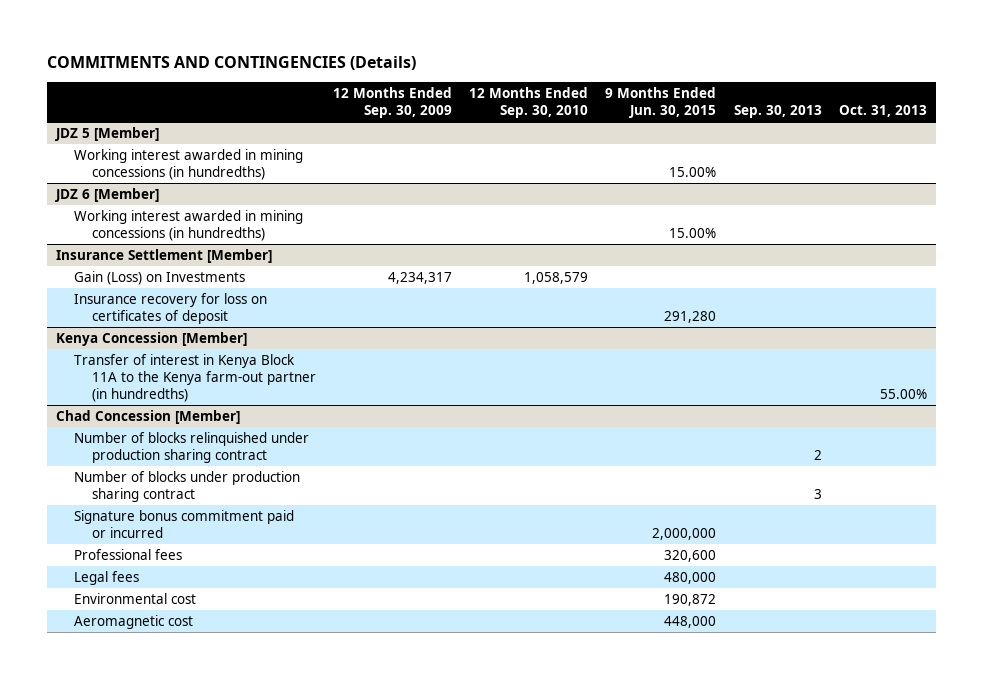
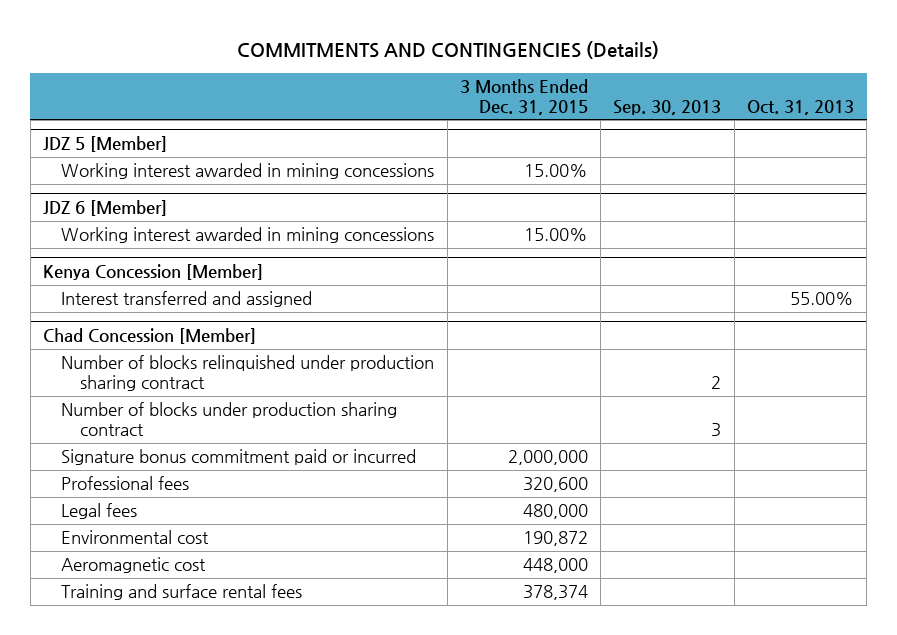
- | 12 Months Ended Sep. 30, 2009 | 12 Months Ended Sep. 30, 2010 | 9 Months Ended Jun. 30, 2015 | Sep. 30, 2013 | Oct. 31, 2013
+ | 3 Months Ended Dec. 31, 2015 | Sep. 30, 2013 | Oct. 31, 2013
@ JDZ 5 [Member]
- Working interest awarded in mining concessions (in hundredths) | | | 15.00% | |
+ Working interest awarded in mining concessions | 15.00% | |
@ JDZ 6 [Member]
- Working interest awarded in mining concessions (in hundredths) | | | 15.00% | |
- Insurance Settlement [Member]
- Gain (Loss) on Investments | 4,234,317 | 1,058,579 | | |
- Insurance recovery for loss on certificates of deposit | | | 291,280 | |
@ JDZ 6 [Member]
+ Working interest awarded in mining concessions | 15.00% | |
@ Kenya Concession [Member]
- Transfer of interest in Kenya Block 11A to the Kenya farm-out partner (in hundredths) | | | | | 55.00%
+ Interest transferred and assigned | | | 55.00%
@ Chad Concession [Member]
+ Training and surface rental fees | 378,374 | |

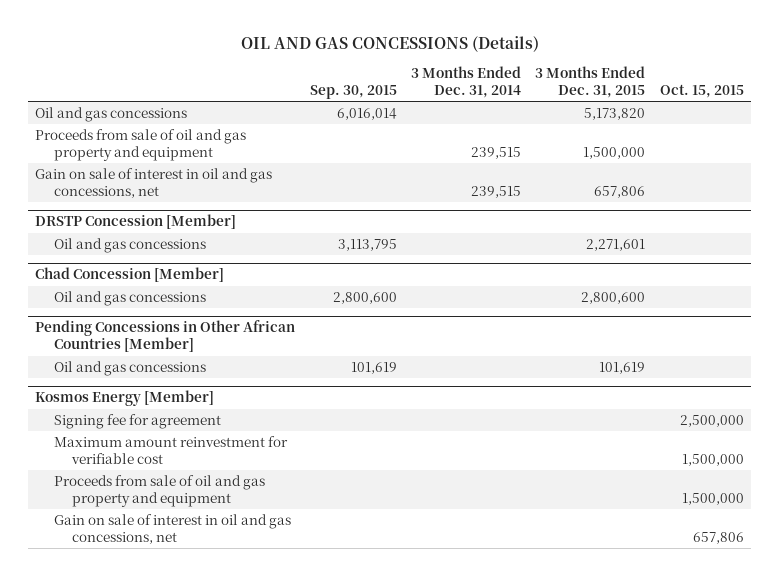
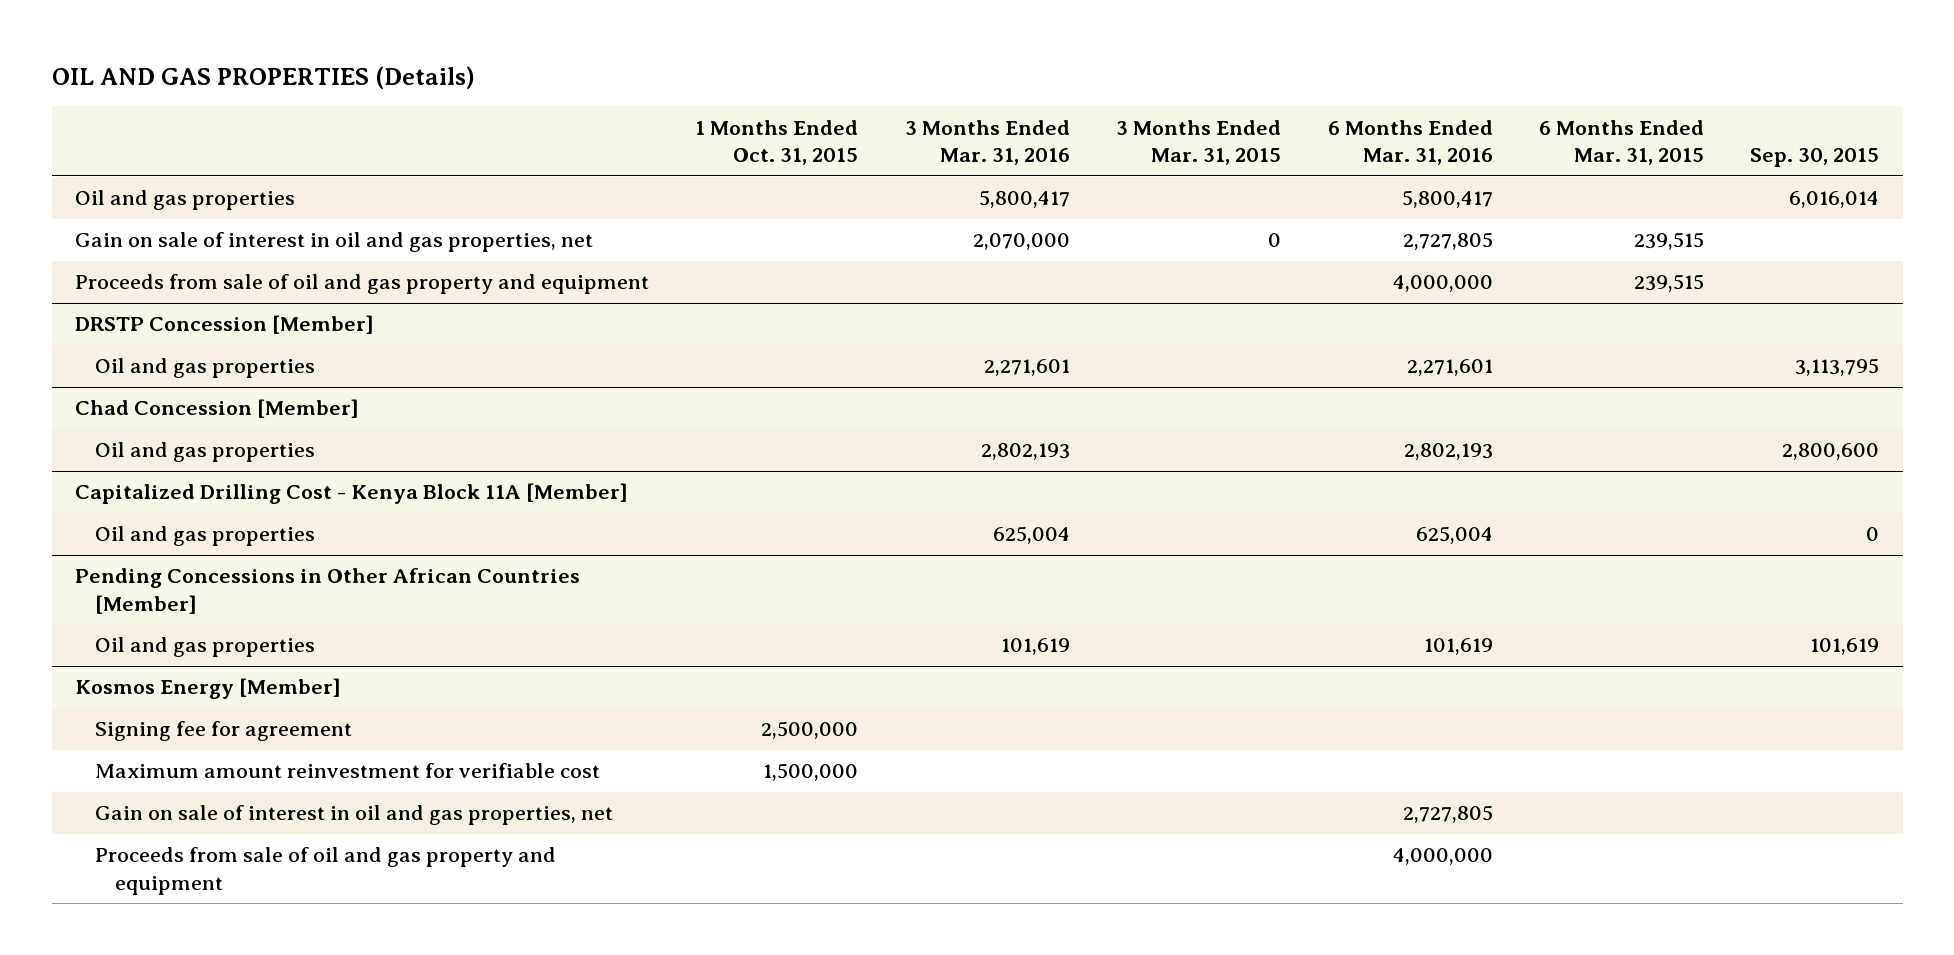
- OIL AND GAS CONCESSIONS (Details)
+ OIL AND GAS PROPERTIES (Details)
- | Sep. 30, 2015 | 3 Months Ended Dec. 31, 2014 | 3 Months Ended Dec. 31, 2015 | Oct. 15, 2015
+ | 1 Months Ended Oct. 31, 2015 | 3 Months Ended Mar. 31, 2016 | 3 Months Ended Mar. 31, 2015 | 6 Months Ended Mar. 31, 2016 | 6 Months Ended Mar. 31, 2015 | Sep. 30, 2015
- Oil and gas concessions | 6,016,014 | | 5,173,820 |
+ Oil and gas properties | | 5,800,417 | | 5,800,417 | | 6,016,014
+ Gain on sale of interest in oil and gas properties, net | | 2,070,000 | 0 | 2,727,805 | 239,515 |
- Gain on sale of interest in oil and gas concessions, net | | 239,515 | 657,806 |
@ DRSTP Concession [Member]
- Oil and gas concessions | 3,113,795 | | 2,271,601 |
+ Oil and gas properties | | 2,271,601 | | 2,271,601 | | 3,113,795
@ Chad Concession [Member]
- Oil and gas concessions | 2,800,600 | | 2,800,600 |
+ Oil and gas properties | | 2,802,193 | | 2,802,193 | | 2,800,600
+ Capitalized Drilling Cost - Kenya Block 11A [Member]
+ Oil and gas properties | | 625,004 | | 625,004 | | 0
@ Pending Concessions in Other African Countries [Member]
- Oil and gas concessions | 101,619 | | 101,619 |
+ Oil and gas properties | | 101,619 | | 101,619 | | 101,619
@ Kosmos Energy [Member]
+ Gain on sale of interest in oil and gas properties, net | | | | 2,727,805 | |
- Gain on sale of interest in oil and gas concessions, net | | | | 657,806

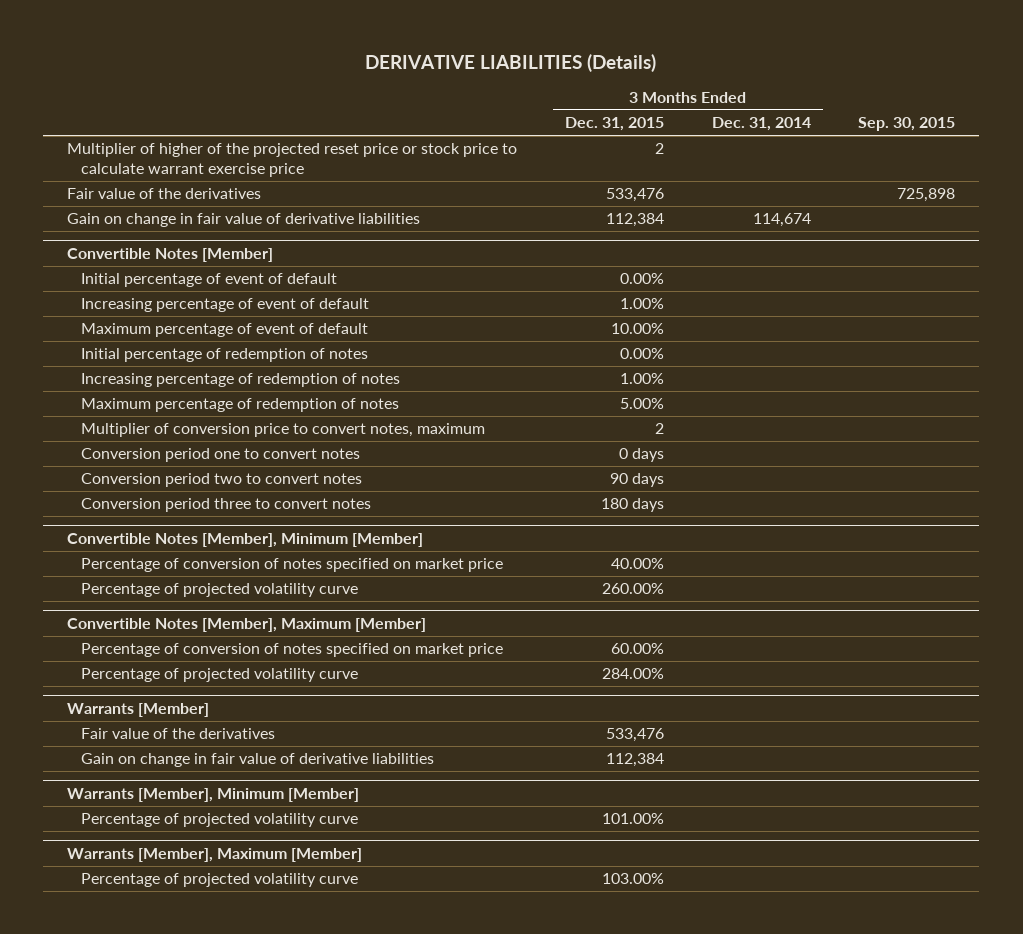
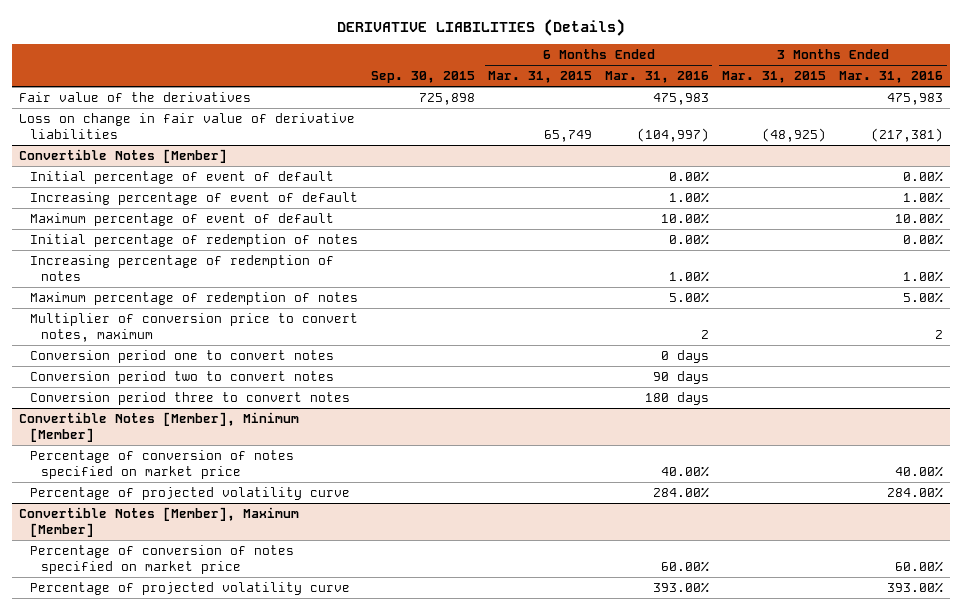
- | 3 Months Ended Dec. 31, 2015 | 3 Months Ended Dec. 31, 2014 | Sep. 30, 2015
+ | Sep. 30, 2015 | 6 Months Ended Mar. 31, 2015 | 6 Months Ended Mar. 31, 2016 | 3 Months Ended Mar. 31, 2015 | 3 Months Ended Mar. 31, 2016
- Multiplier of higher of the projected reset price or stock price to calculate warrant exercise price | 2 | |
- Gain on change in fair value of derivative liabilities | 112,384 | 114,674 |
+ Loss on change in fair value of derivative liabilities | | 65,749 | (104,997) | (48,925) | (217,381)
- Warrants [Member]
- Fair value of the derivatives | 533,476 | |
- Gain on change in fair value of derivative liabilities | 112,384 | |
- Warrants [Member], Minimum [Member]
- Percentage of projected volatility curve | 101.00% | |
- Warrants [Member], Maximum [Member]
- Percentage of projected volatility curve | 103.00% | |

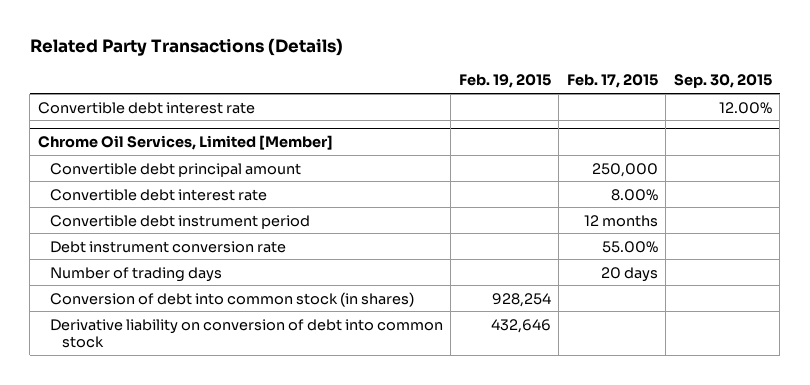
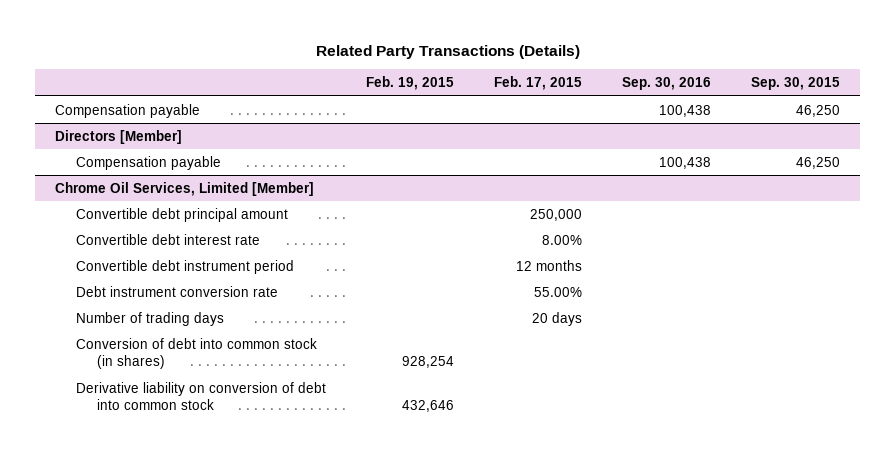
- | Feb. 19, 2015 | Feb. 17, 2015 | Sep. 30, 2015
+ | Feb. 19, 2015 | Feb. 17, 2015 | Sep. 30, 2016 | Sep. 30, 2015
- Convertible debt interest rate | | | 12.00%
+ Compensation payable | | | 100,438 | 46,250
+ Directors [Member]
+ Compensation payable | | | 100,438 | 46,250

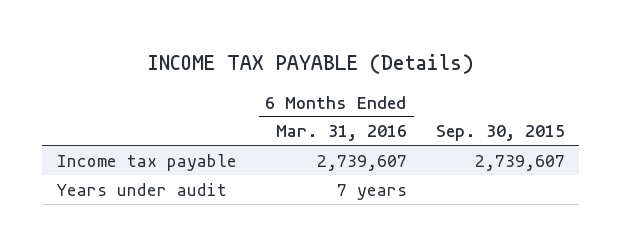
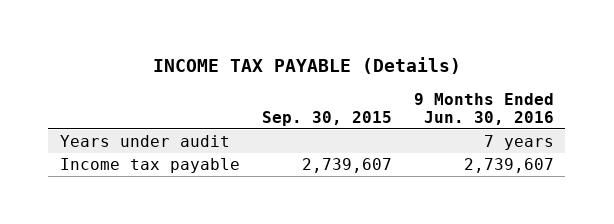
- | 6 Months Ended Mar. 31, 2016 | Sep. 30, 2015
+ | Sep. 30, 2015 | 9 Months Ended Jun. 30, 2016
moved down: Income tax payable | 2,739,607 | 2,739,607

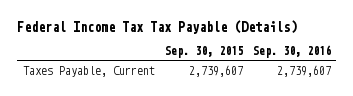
- INCOME TAX PAYABLE (Details)
+ Federal Income Tax Tax Payable (Details)
- | Sep. 30, 2015 | 9 Months Ended Jun. 30, 2016
+ | Sep. 30, 2015 | Sep. 30, 2016
- Years under audit | | 7 years
- Income tax payable | 2,739,607 | 2,739,607
+ Taxes Payable, Current | 2,739,607 | 2,739,607

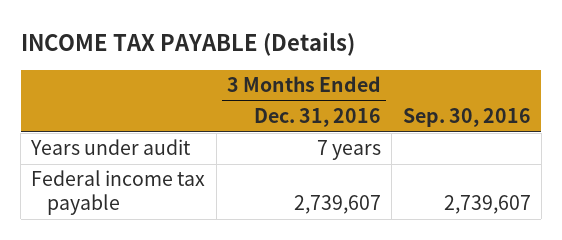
- Federal Income Tax Tax Payable (Details)
+ INCOME TAX PAYABLE (Details)
- | Sep. 30, 2015 | Sep. 30, 2016
+ | 3 Months Ended Dec. 31, 2016 | Sep. 30, 2016
- Taxes Payable, Current | 2,739,607 | 2,739,607
+ Years under audit | 7 years |
+ Federal income tax payable | 2,739,607 | 2,739,607

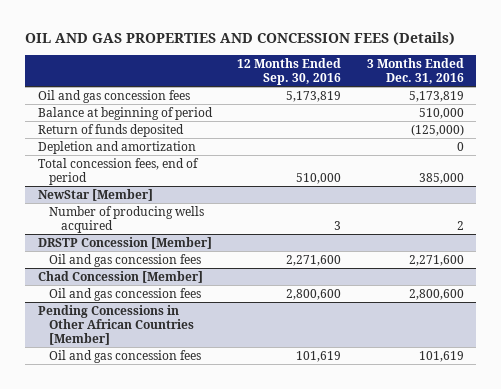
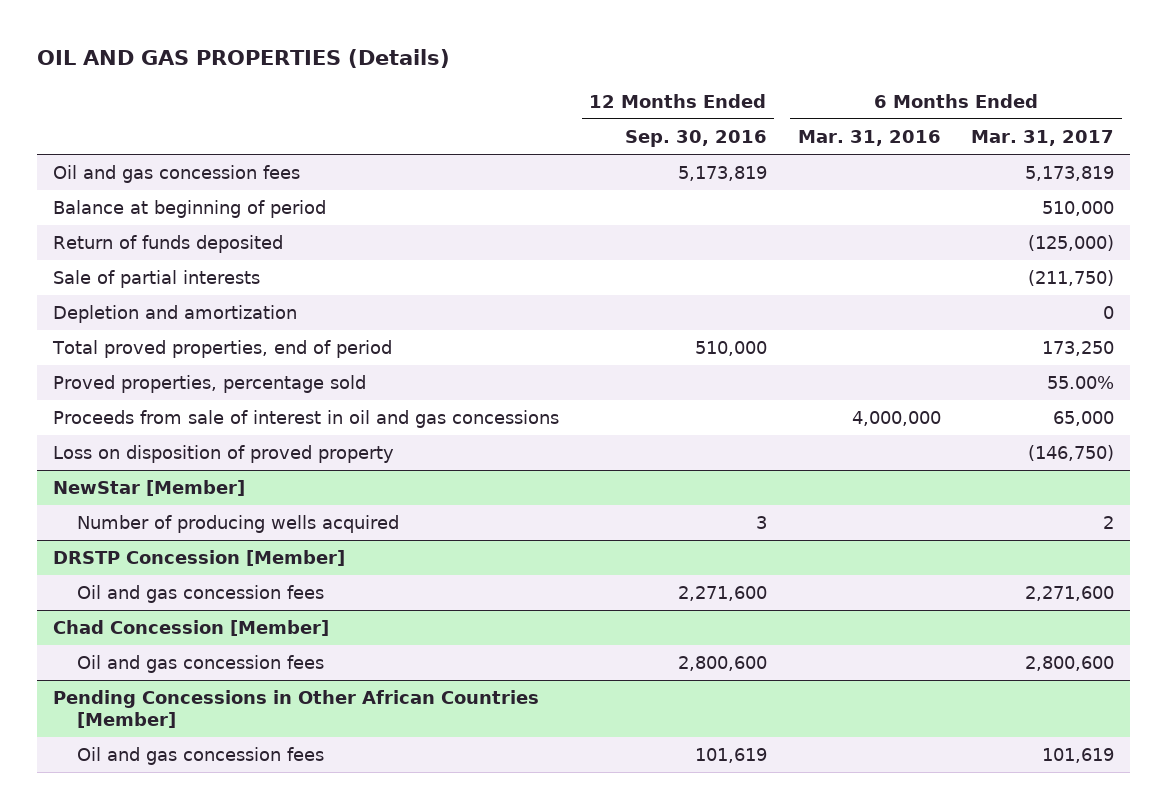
- OIL AND GAS PROPERTIES AND CONCESSION FEES (Details)
+ OIL AND GAS PROPERTIES (Details)
- | 12 Months Ended Sep. 30, 2016 | 3 Months Ended Dec. 31, 2016
+ | 12 Months Ended Sep. 30, 2016 | 6 Months Ended Mar. 31, 2016 | 6 Months Ended Mar. 31, 2017
+ Sale of partial interests | | | (211,750)
- Total concession fees, end of period | 510,000 | 385,000
+ Total proved properties, end of period | 510,000 | | 173,250
+ Proved properties, percentage sold | | | 55.00%
+ Proceeds from sale of interest in oil and gas concessions | | 4,000,000 | 65,000
+ Loss on disposition of proved property | | | (146,750)

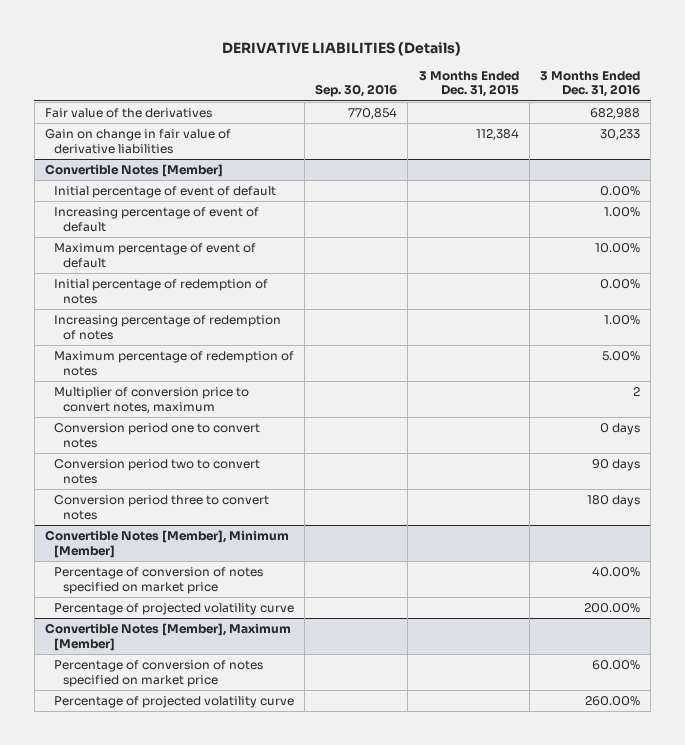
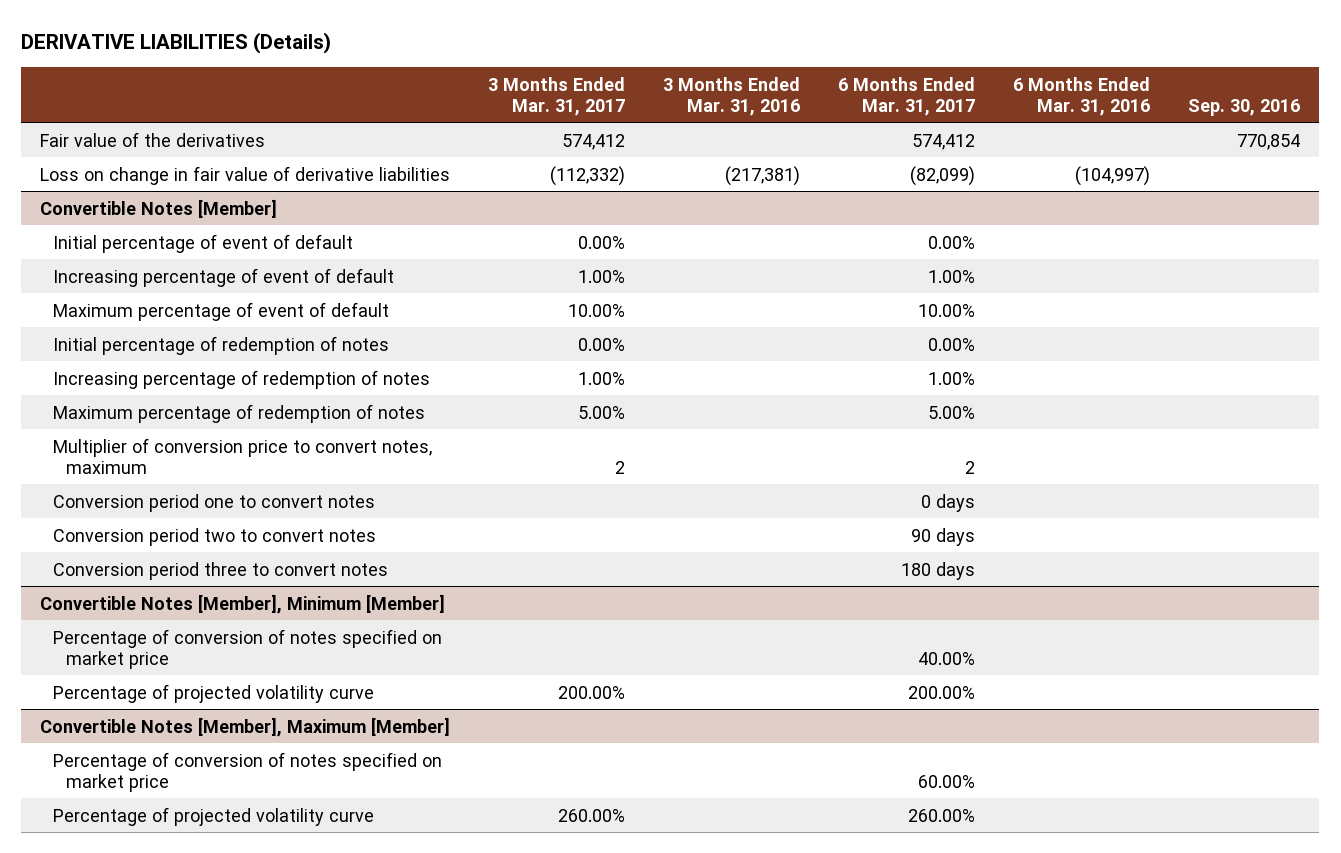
- | Sep. 30, 2016 | 3 Months Ended Dec. 31, 2015 | 3 Months Ended Dec. 31, 2016
+ | 3 Months Ended Mar. 31, 2017 | 3 Months Ended Mar. 31, 2016 | 6 Months Ended Mar. 31, 2017 | 6 Months Ended Mar. 31, 2016 | Sep. 30, 2016
- Gain on change in fair value of derivative liabilities | | 112,384 | 30,233
+ Loss on change in fair value of derivative liabilities | (112,332) | (217,381) | (82,099) | (104,997) |

